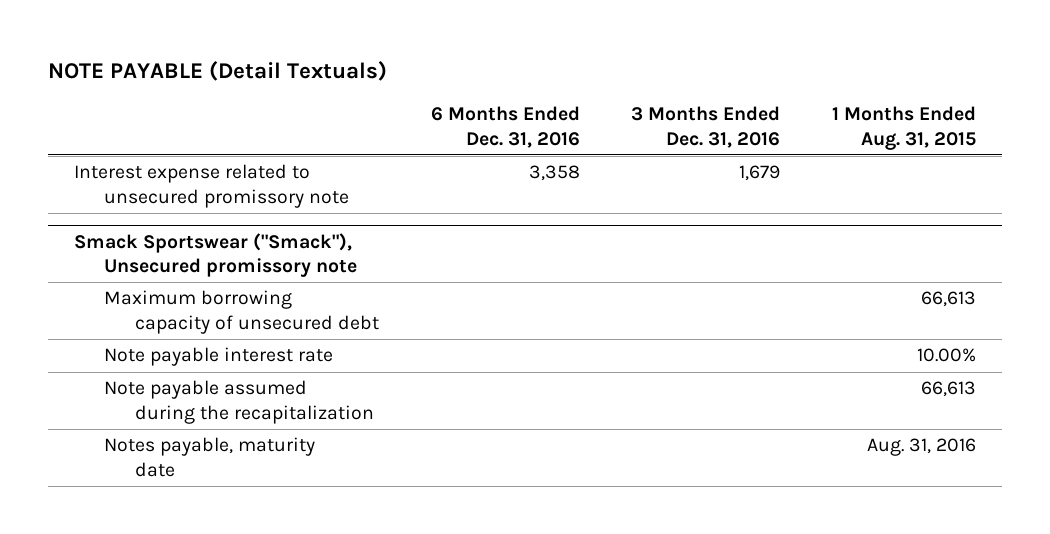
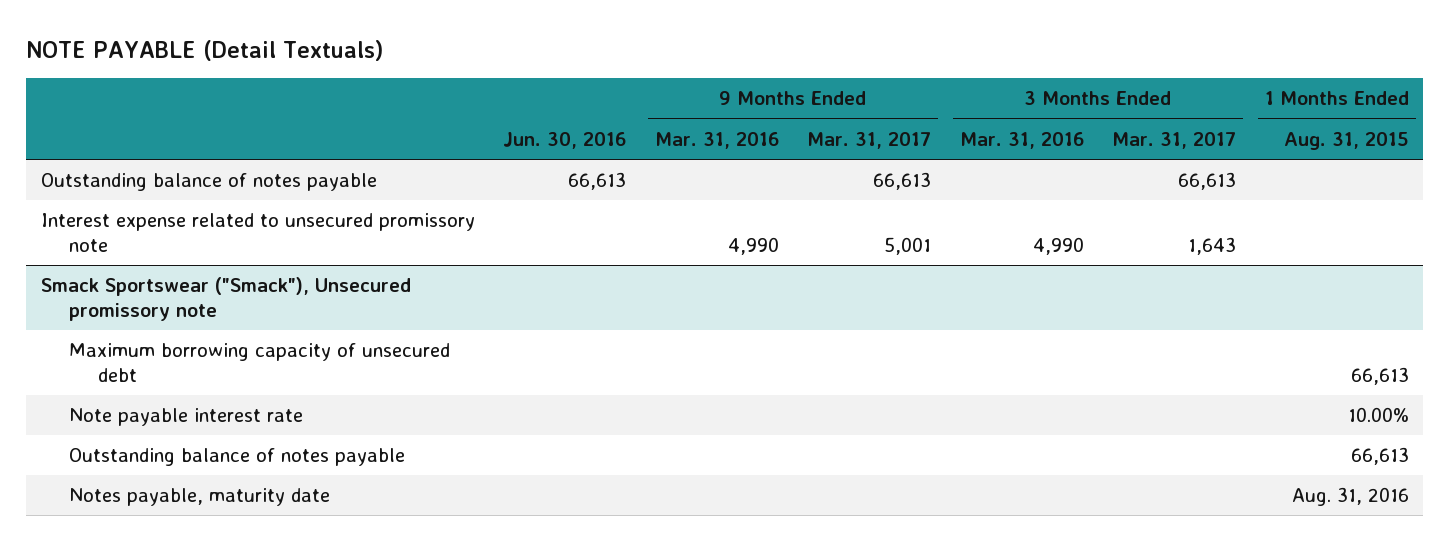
- | 6 Months Ended Dec. 31, 2016 | 3 Months Ended Dec. 31, 2016 | 1 Months Ended Aug. 31, 2015
+ | Jun. 30, 2016 | 9 Months Ended Mar. 31, 2016 | 9 Months Ended Mar. 31, 2017 | 3 Months Ended Mar. 31, 2016 | 3 Months Ended Mar. 31, 2017 | 1 Months Ended Aug. 31, 2015
+ Outstanding balance of notes payable | 66,613 | | 66,613 | | 66,613 |
@ Smack Sportswear ("Smack"), Unsecured promissory note
- Note payable assumed during the recapitalization | | | 66,613
+ Outstanding balance of notes payable | | | | | | 66,613

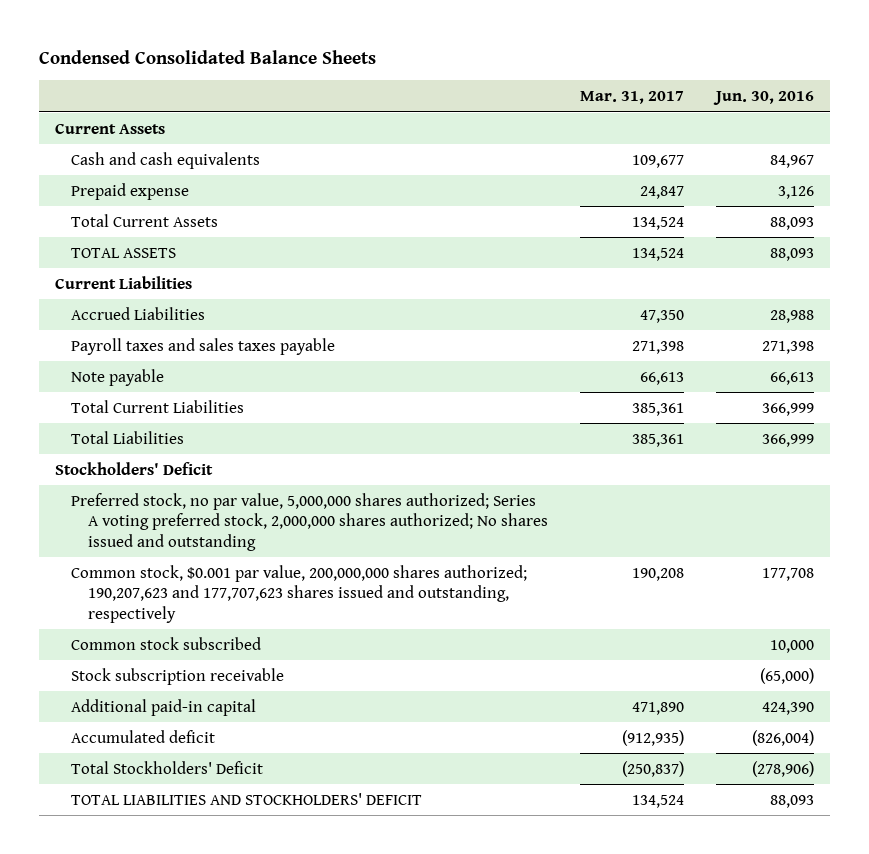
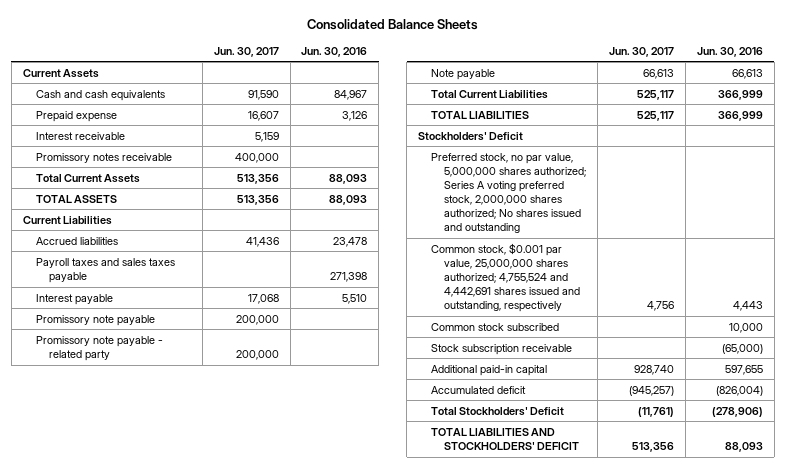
- Condensed Consolidated Balance Sheets
+ Consolidated Balance Sheets
- | Mar. 31, 2017 | Jun. 30, 2016
+ | Jun. 30, 2017 | Jun. 30, 2016
+ Interest receivable | 5,159 |
+ Promissory notes receivable | 400,000 |
- Accrued Liabilities | 47,350 | 28,988
+ Accrued liabilities | 41,436 | 23,478
+ Interest payable | 17,068 | 5,510
+ Promissory note payable | 200,000 |
+ Promissory note payable - related party | 200,000 |
- Total Liabilities | 385,361 | 366,999
+ TOTAL LIABILITIES | 525,117 | 366,999
- Common stock, $0.001 par value, 200,000,000 shares authorized; 190,207,623 and 177,707,623 shares issued and outstanding, respectively | 190,208 | 177,708
+ Common stock, $0.001 par value, 25,000,000 shares authorized; 4,755,524 and 4,442,691 shares issued and outstanding, respectively | 4,756 | 4,443
- Additional paid-in capital | 471,890 | 424,390
+ Additional paid-in capital | 928,740 | 597,655

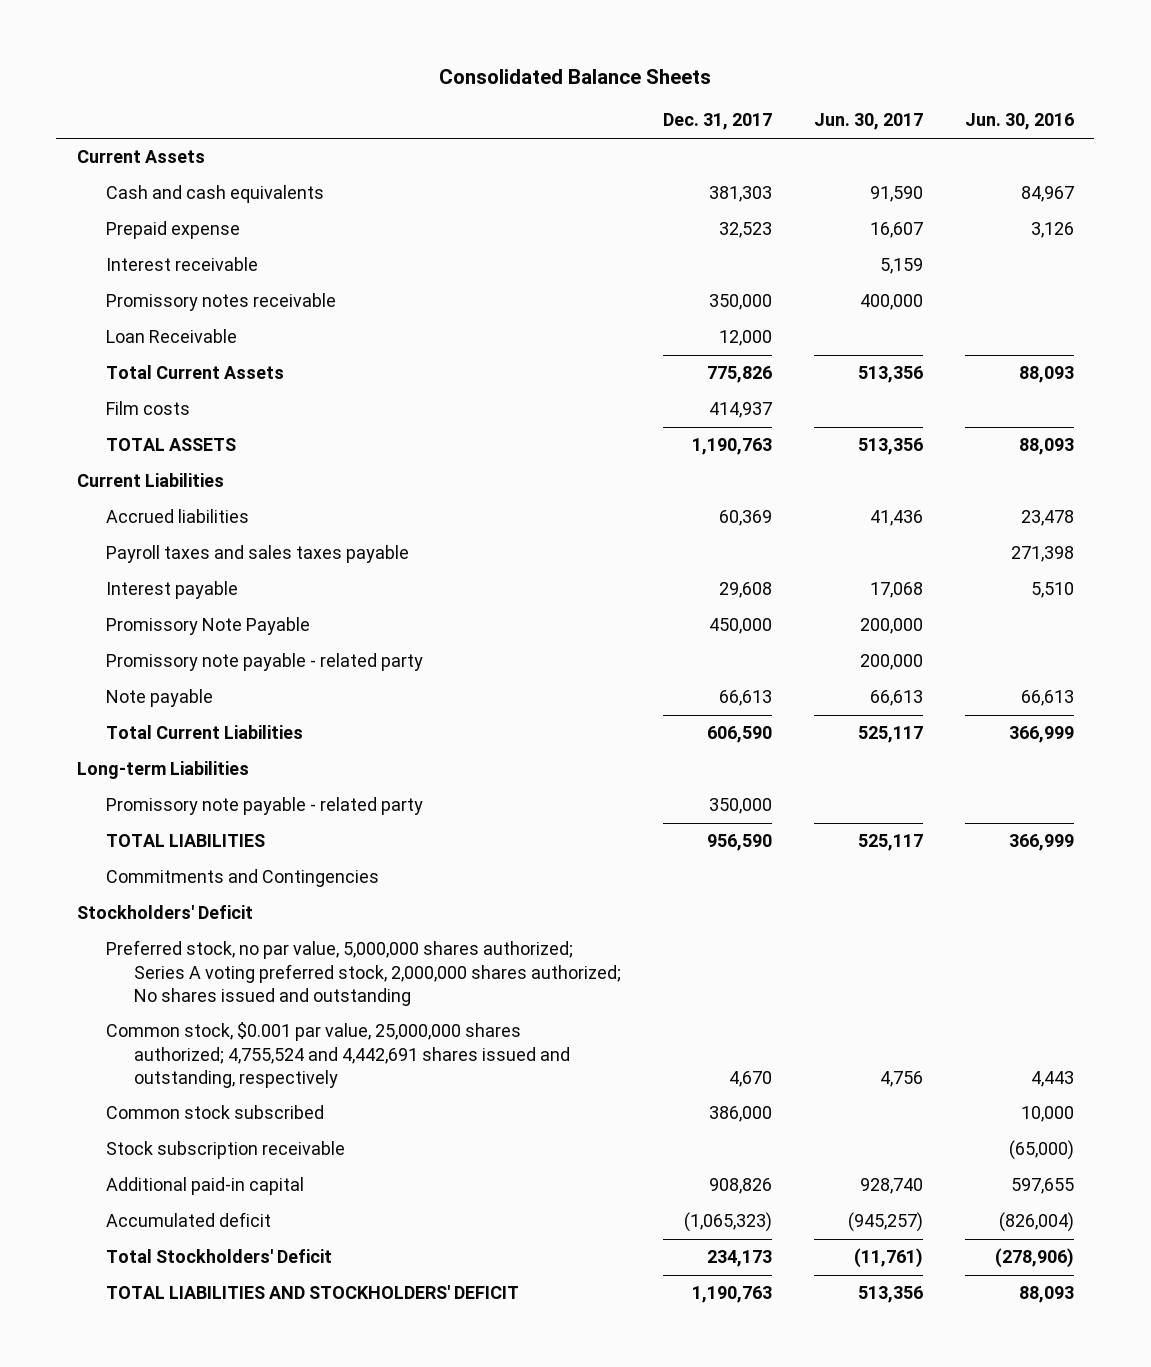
- | Jun. 30, 2017 | Jun. 30, 2016
+ | Dec. 31, 2017 | Jun. 30, 2017 | Jun. 30, 2016
+ Loan Receivable | 12,000 | |
+ Film costs | 414,937 | |
- Promissory note payable | 200,000 |
+ Promissory Note Payable | 450,000 | 200,000 |
+ Long-term Liabilities
+ Promissory note payable - related party | 350,000 | |
+ Commitments and Contingencies

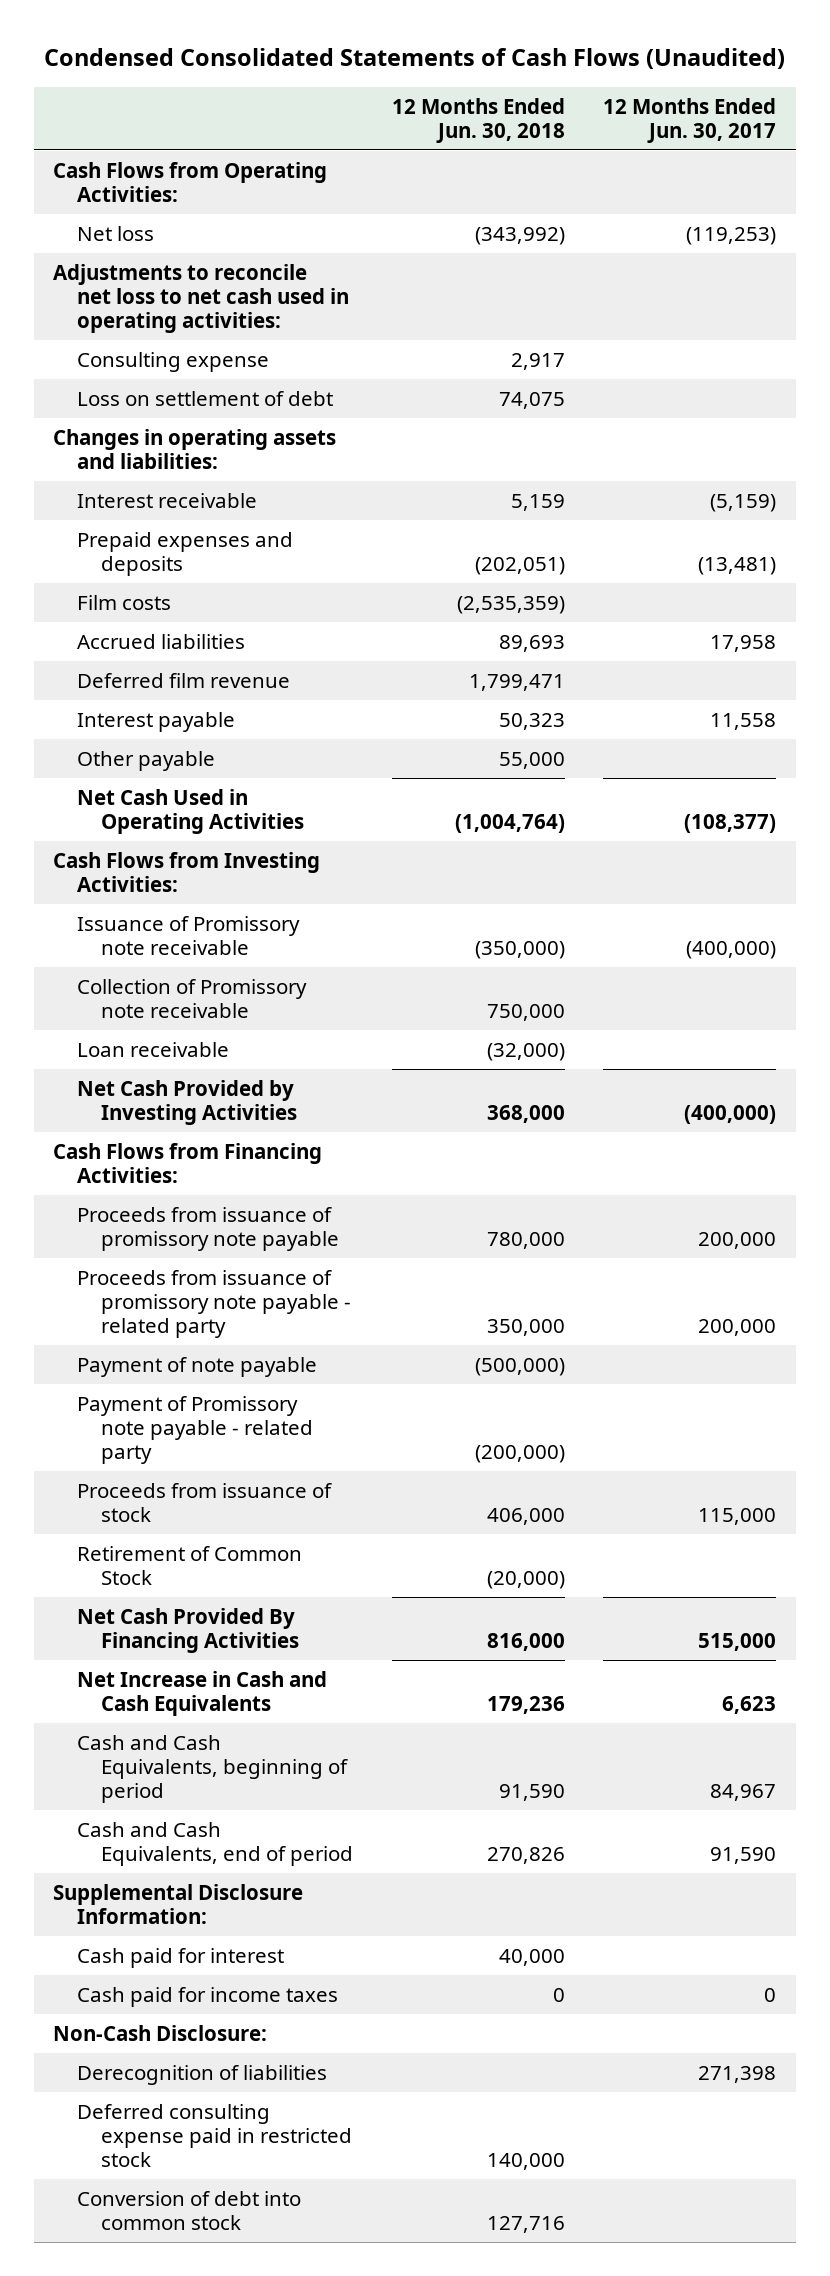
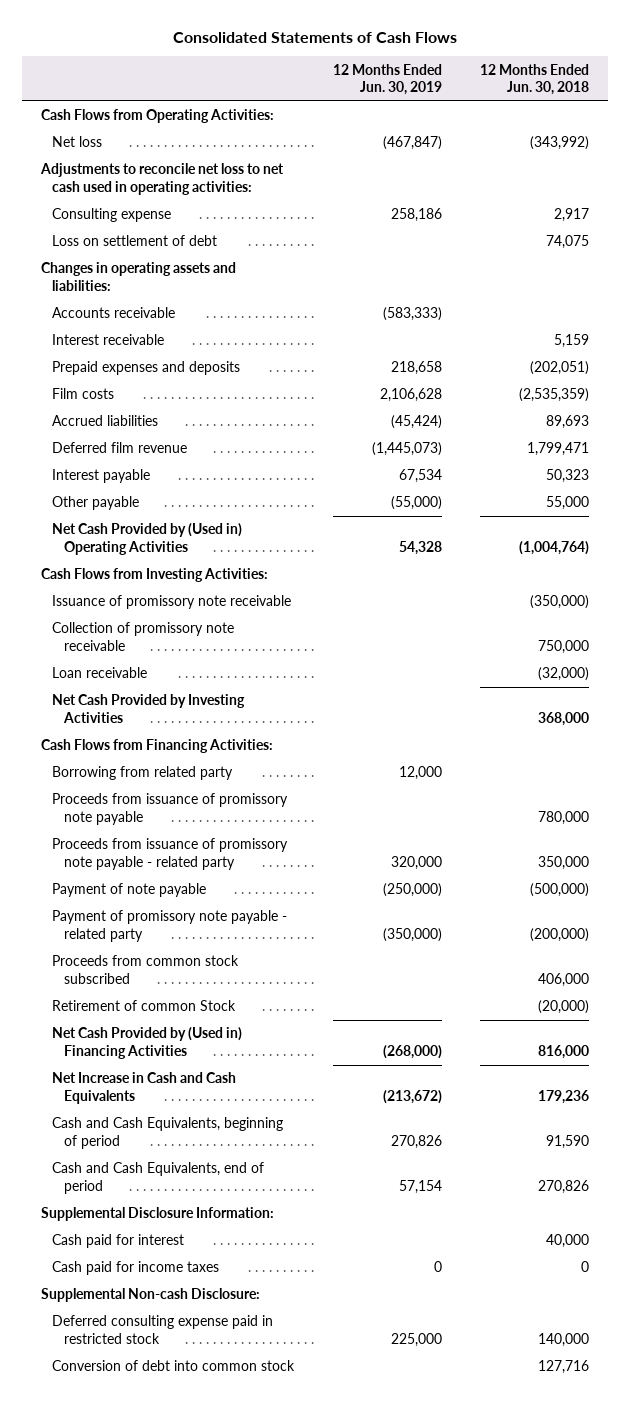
- Condensed Consolidated Statements of Cash Flows (Unaudited)
+ Consolidated Statements of Cash Flows
- | 12 Months Ended Jun. 30, 2018 | 12 Months Ended Jun. 30, 2017
+ | 12 Months Ended Jun. 30, 2019 | 12 Months Ended Jun. 30, 2018
+ Accounts receivable | (583,333) |
- Net Cash Used in Operating Activities | (1,004,764) | (108,377)
+ Net Cash Provided by (Used in) Operating Activities | 54,328 | (1,004,764)
- Issuance of Promissory note receivable | (350,000) | (400,000)
- Collection of Promissory note receivable | 750,000 |
+ Issuance of promissory note receivable | | (350,000)
+ Collection of promissory note receivable | | 750,000
+ Borrowing from related party | 12,000 |
- Payment of Promissory note payable - related party | (200,000) |
- Proceeds from issuance of stock | 406,000 | 115,000
- Retirement of Common Stock | (20,000) |
- Net Cash Provided By Financing Activities | 816,000 | 515,000
+ Payment of promissory note payable - related party | (350,000) | (200,000)
+ Proceeds from common stock subscribed | | 406,000
+ Retirement of common Stock | | (20,000)
+ Net Cash Provided by (Used in) Financing Activities | (268,000) | 816,000
- Non-Cash Disclosure:
- Derecognition of liabilities | | 271,398
+ Supplemental Non-cash Disclosure:

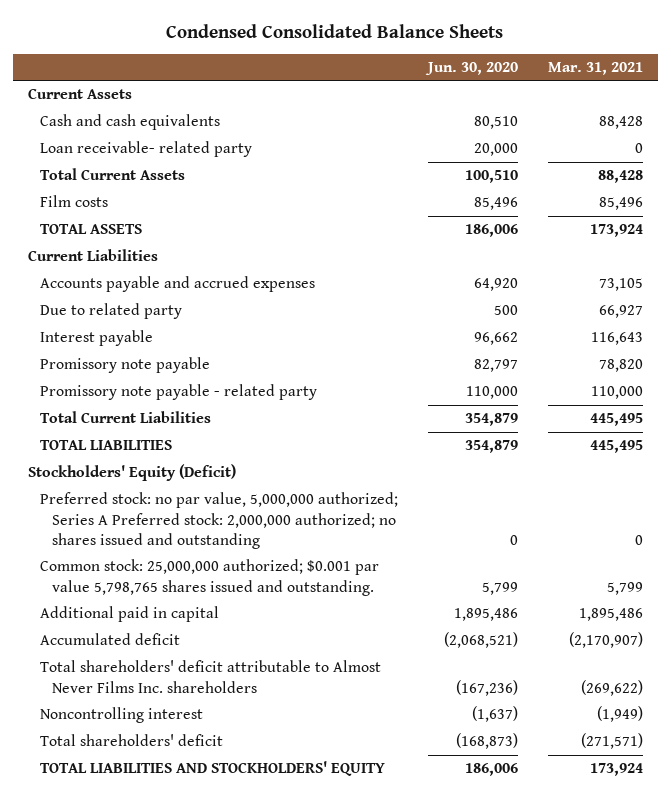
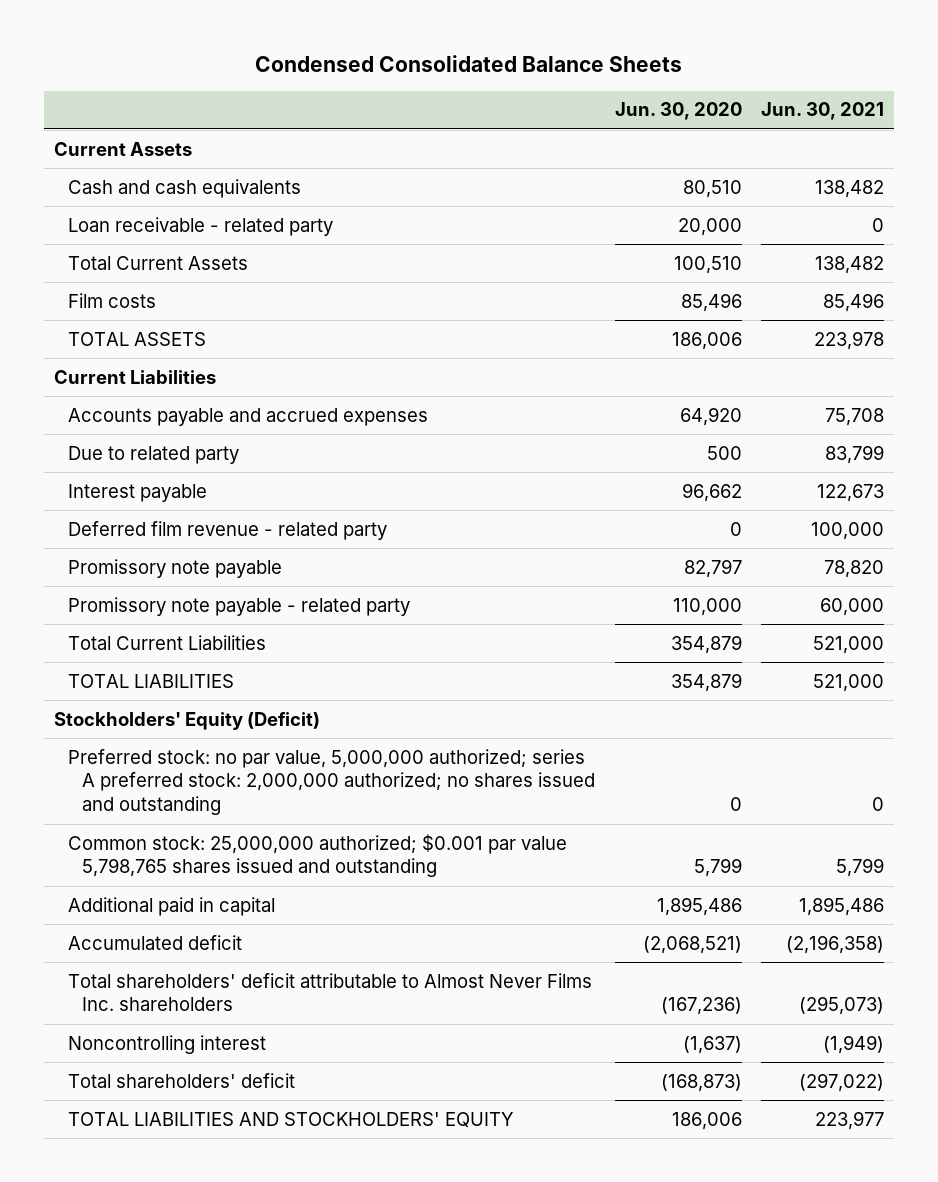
- | Jun. 30, 2020 | Mar. 31, 2021
+ | Jun. 30, 2020 | Jun. 30, 2021
- Loan receivable- related party | 20,000 | 0
+ Loan receivable - related party | 20,000 | 0
+ Deferred film revenue - related party | 0 | 100,000
- Preferred stock: no par value, 5,000,000 authorized; Series A Preferred stock: 2,000,000 authorized; no shares issued and outstanding | 0 | 0
- Common stock: 25,000,000 authorized; $0.001 par value 5,798,765 shares issued and outstanding. | 5,799 | 5,799
+ Preferred stock: no par value, 5,000,000 authorized; series A preferred stock: 2,000,000 authorized; no shares issued and outstanding | 0 | 0
+ Common stock: 25,000,000 authorized; $0.001 par value 5,798,765 shares issued and outstanding | 5,799 | 5,799

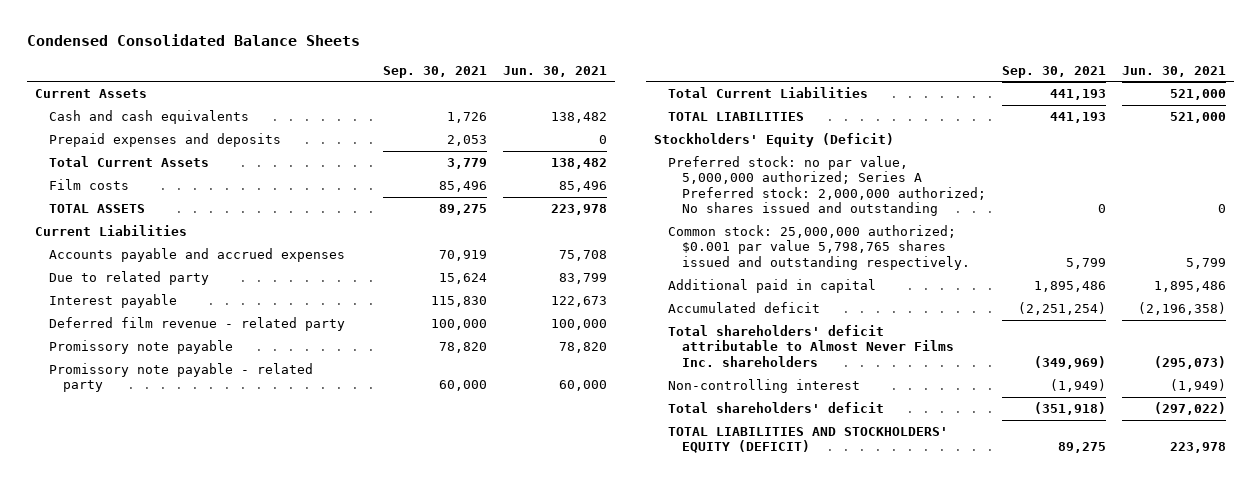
- | Jun. 30, 2020 | Jun. 30, 2021
+ | Sep. 30, 2021 | Jun. 30, 2021
- Loan receivable - related party | 20,000 | 0
+ Prepaid expenses and deposits | 2,053 | 0
- Preferred stock: no par value, 5,000,000 authorized; series A preferred stock: 2,000,000 authorized; no shares issued and outstanding | 0 | 0
- Common stock: 25,000,000 authorized; $0.001 par value 5,798,765 shares issued and outstanding | 5,799 | 5,799
+ Preferred stock: no par value, 5,000,000 authorized; Series A Preferred stock: 2,000,000 authorized; No shares issued and outstanding | 0 | 0
+ Common stock: 25,000,000 authorized; $0.001 par value 5,798,765 shares issued and outstanding respectively. | 5,799 | 5,799
- Noncontrolling interest | (1,637) | (1,949)
+ Non-controlling interest | (1,949) | (1,949)
- TOTAL LIABILITIES AND STOCKHOLDERS' EQUITY | 186,006 | 223,977
+ TOTAL LIABILITIES AND STOCKHOLDERS' EQUITY (DEFICIT) | 89,275 | 223,978

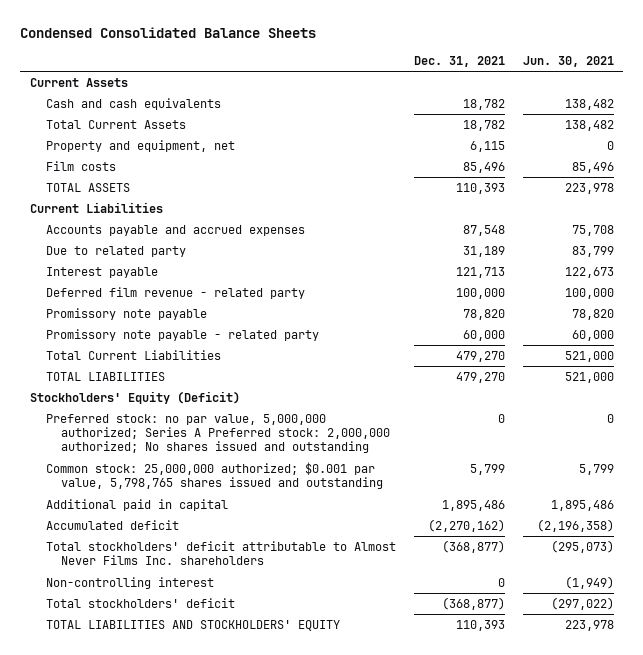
- | Sep. 30, 2021 | Jun. 30, 2021
+ | Dec. 31, 2021 | Jun. 30, 2021
- Prepaid expenses and deposits | 2,053 | 0
+ Property and equipment, net | 6,115 | 0
- Common stock: 25,000,000 authorized; $0.001 par value 5,798,765 shares issued and outstanding respectively. | 5,799 | 5,799
+ Common stock: 25,000,000 authorized; $0.001 par value, 5,798,765 shares issued and outstanding | 5,799 | 5,799
- Total shareholders' deficit attributable to Almost Never Films Inc. shareholders | (349,969) | (295,073)
+ Total stockholders' deficit attributable to Almost Never Films Inc. shareholders | (368,877) | (295,073)
- Total shareholders' deficit | (351,918) | (297,022)
- TOTAL LIABILITIES AND STOCKHOLDERS' EQUITY (DEFICIT) | 89,275 | 223,978
+ Total stockholders' deficit | (368,877) | (297,022)
+ TOTAL LIABILITIES AND STOCKHOLDERS' EQUITY | 110,393 | 223,978

